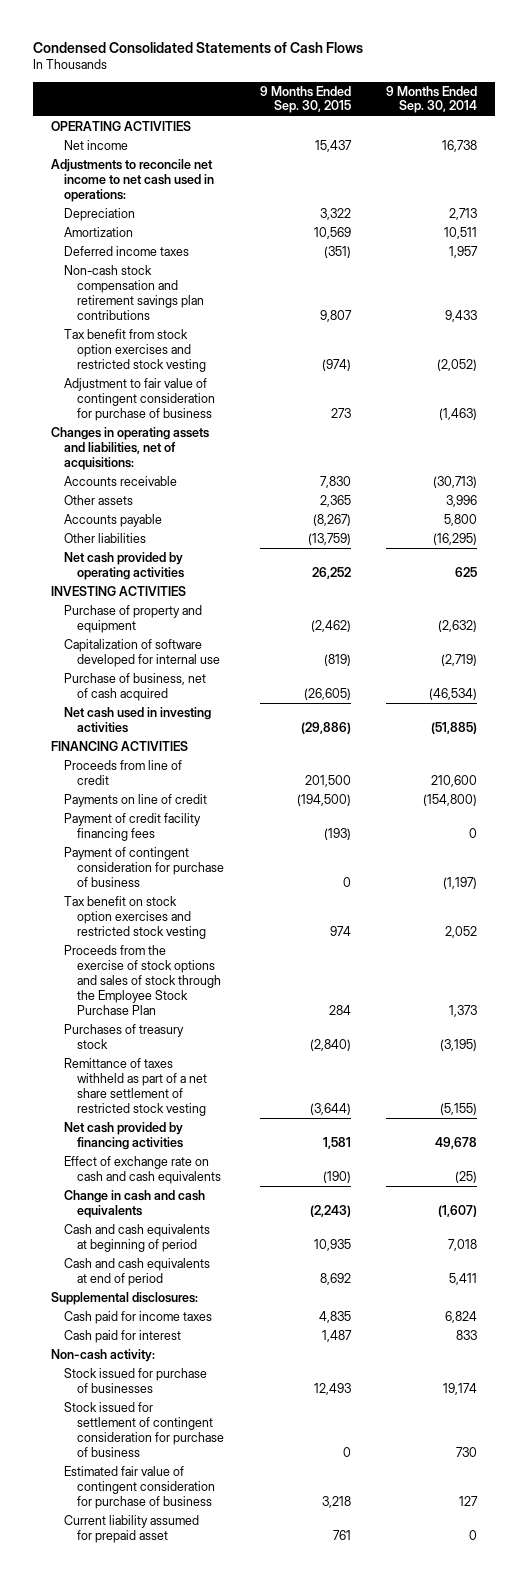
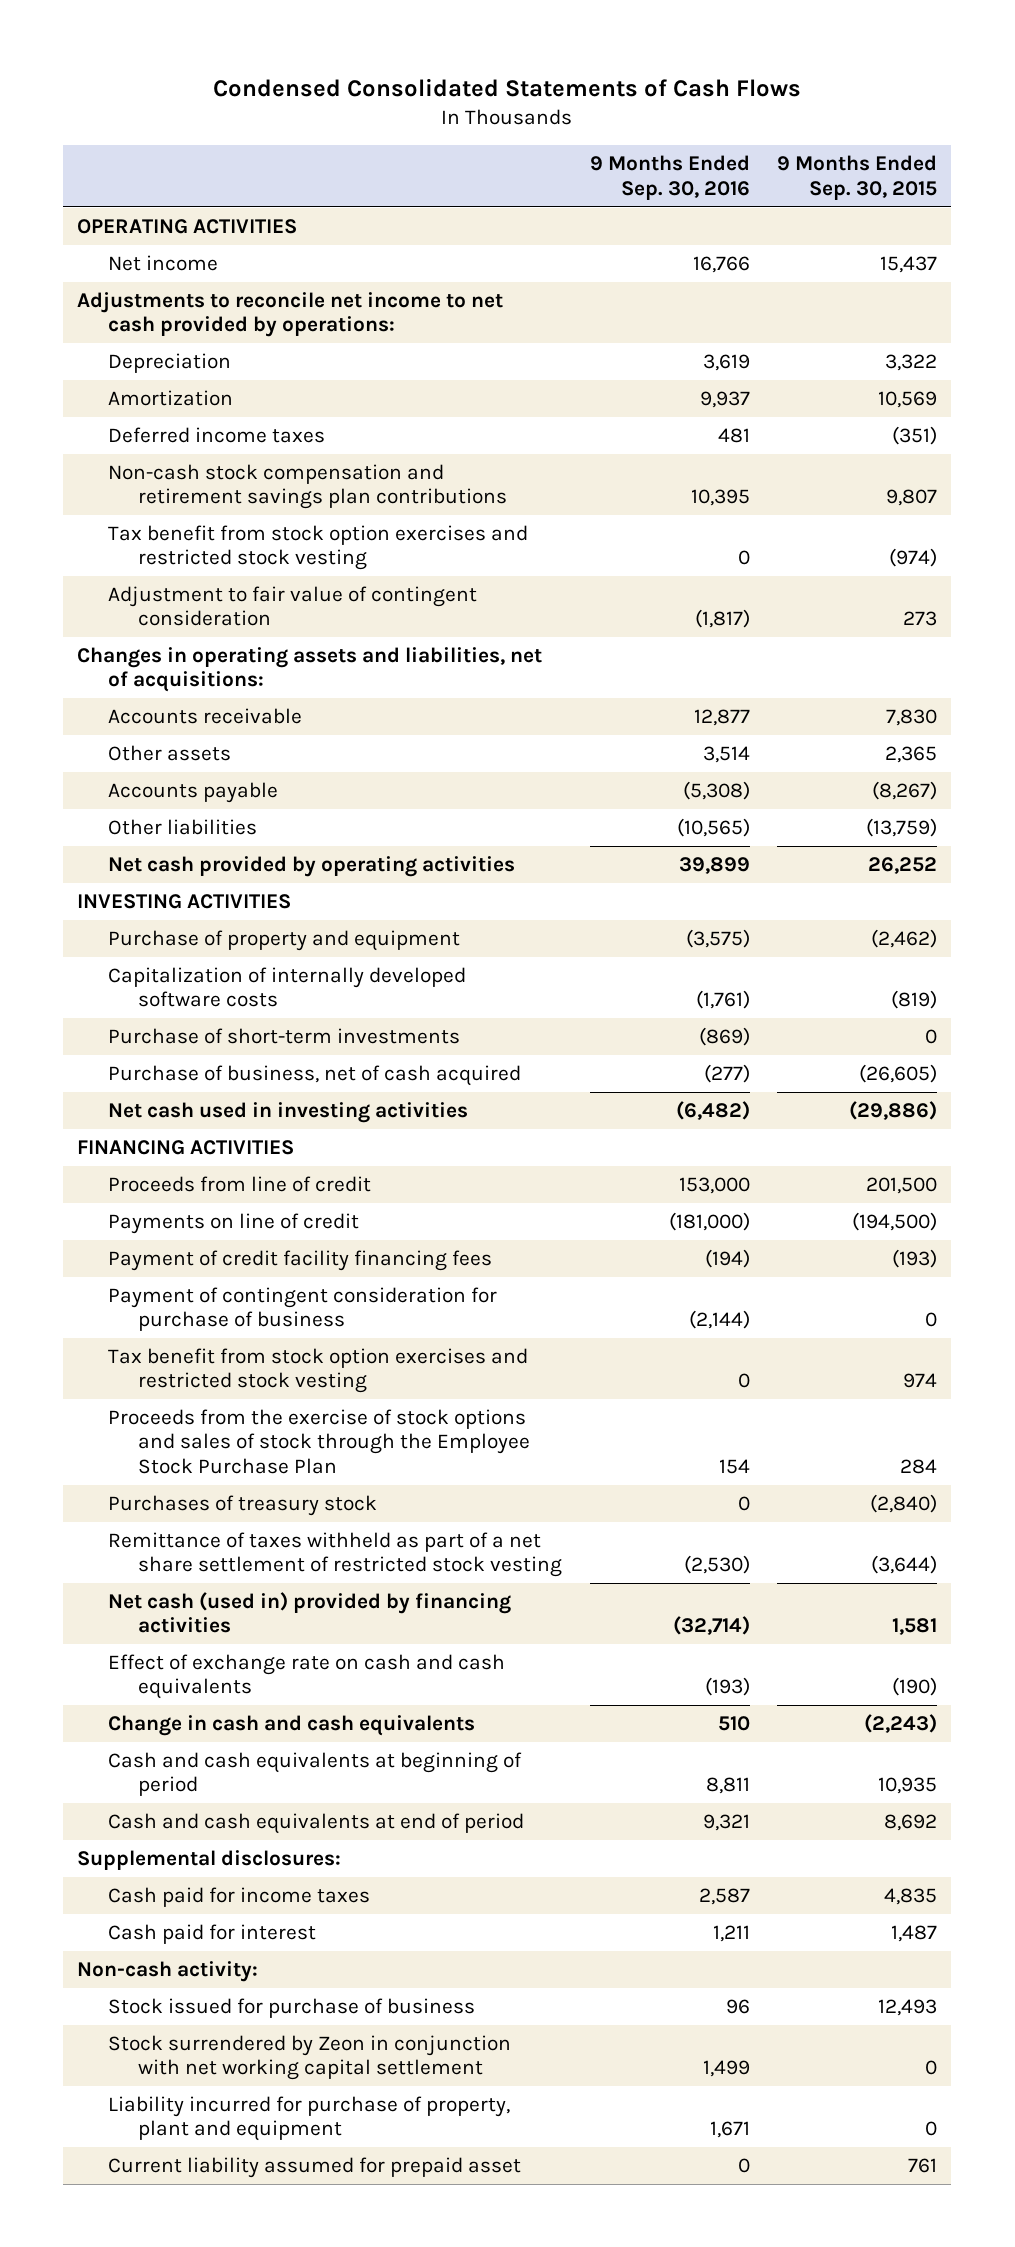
- | 9 Months Ended Sep. 30, 2015 | 9 Months Ended Sep. 30, 2014
+ | 9 Months Ended Sep. 30, 2016 | 9 Months Ended Sep. 30, 2015
- Adjustments to reconcile net income to net cash used in operations:
+ Adjustments to reconcile net income to net cash provided by operations:
- Adjustment to fair value of contingent consideration for purchase of business | 273 | (1,463)
+ Adjustment to fair value of contingent consideration | (1,817) | 273
- Capitalization of software developed for internal use | (819) | (2,719)
+ Capitalization of internally developed software costs | (1,761) | (819)
+ Purchase of short-term investments | (869) | 0
- Tax benefit on stock option exercises and restricted stock vesting | 974 | 2,052
+ Tax benefit from stock option exercises and restricted stock vesting | 0 | 974
- Net cash provided by financing activities | 1,581 | 49,678
+ Net cash (used in) provided by financing activities | (32,714) | 1,581
- Stock issued for purchase of businesses | 12,493 | 19,174
- Stock issued for settlement of contingent consideration for purchase of business | 0 | 730
- Estimated fair value of contingent consideration for purchase of business | 3,218 | 127
+ Stock issued for purchase of business | 96 | 12,493
+ Stock surrendered by Zeon in conjunction with net working capital settlement | 1,499 | 0
+ Liability incurred for purchase of property, plant and equipment | 1,671 | 0

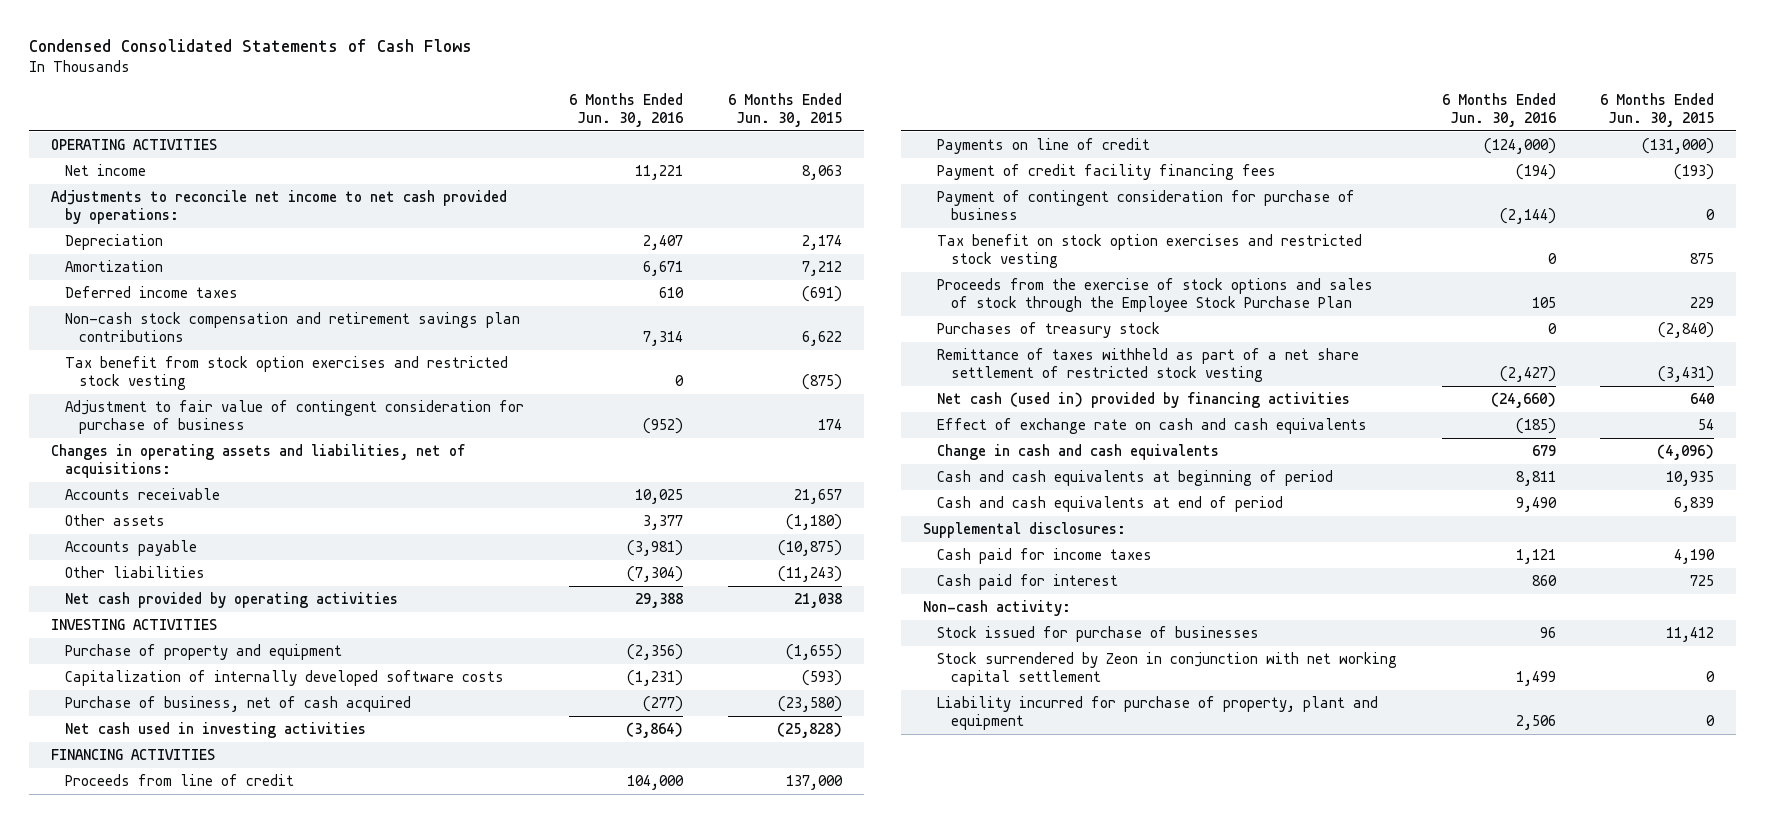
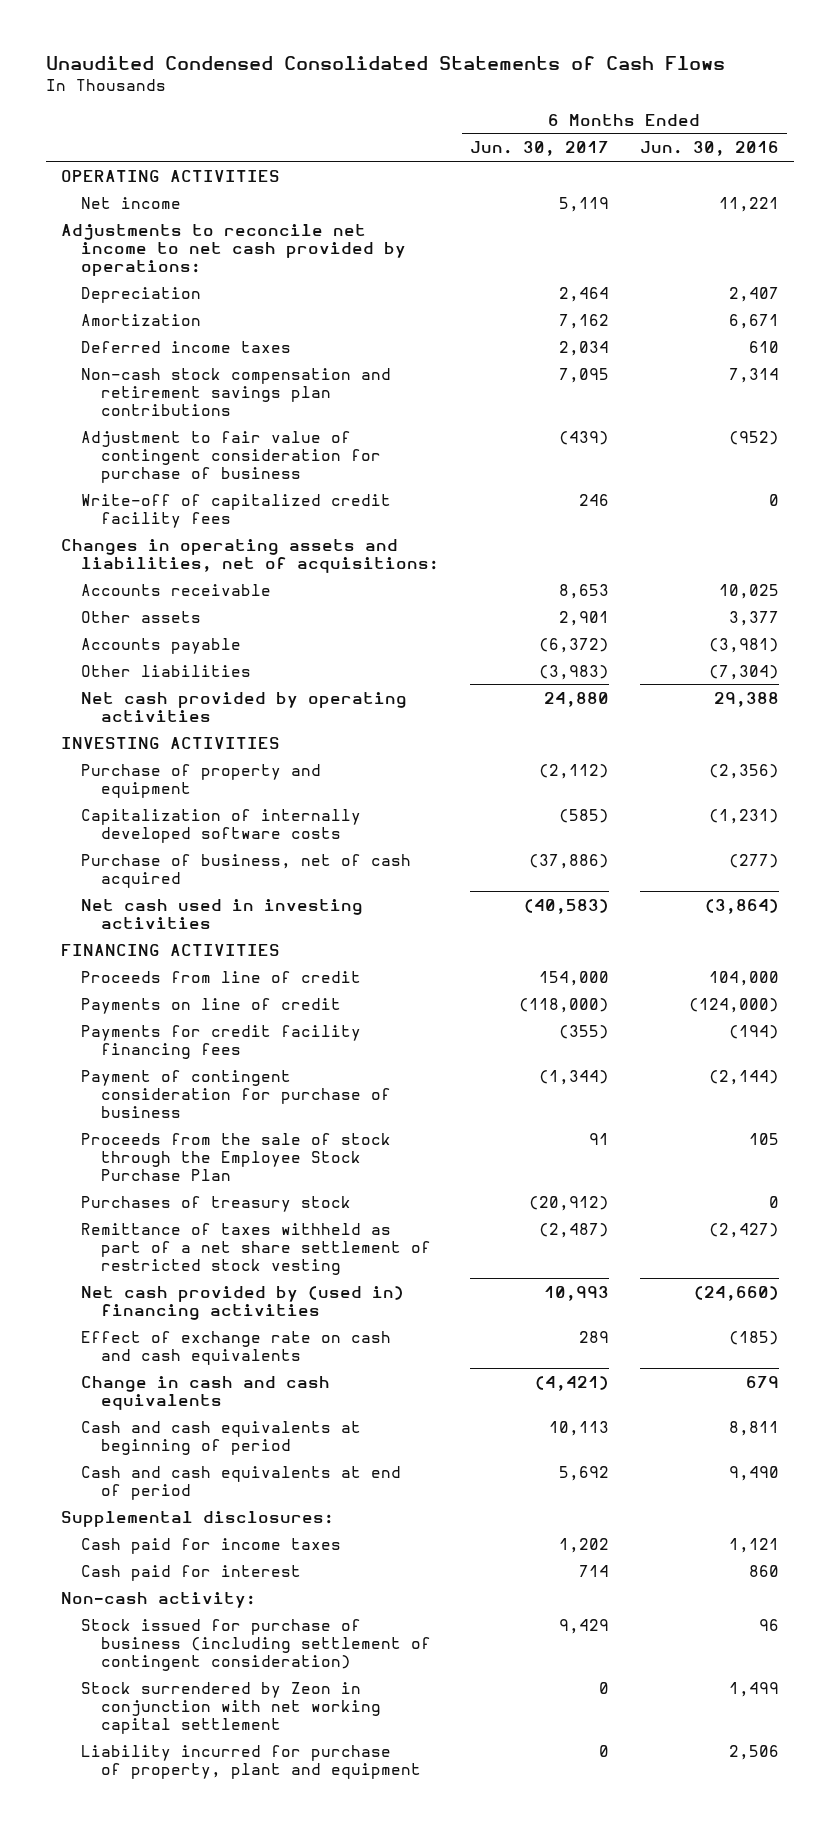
- Condensed Consolidated Statements of Cash Flows
+ Unaudited Condensed Consolidated Statements of Cash Flows
- | 6 Months Ended Jun. 30, 2016 | 6 Months Ended Jun. 30, 2015
+ | 6 Months Ended Jun. 30, 2017 | 6 Months Ended Jun. 30, 2016
- Tax benefit from stock option exercises and restricted stock vesting | 0 | (875)
+ Write-off of capitalized credit facility fees | 246 | 0
- Payment of credit facility financing fees | (194) | (193)
+ Payments for credit facility financing fees | (355) | (194)
- Tax benefit on stock option exercises and restricted stock vesting | 0 | 875
- Proceeds from the exercise of stock options and sales of stock through the Employee Stock Purchase Plan | 105 | 229
+ Proceeds from the sale of stock through the Employee Stock Purchase Plan | 91 | 105
- Net cash (used in) provided by financing activities | (24,660) | 640
+ Net cash provided by (used in) financing activities | 10,993 | (24,660)
- Stock issued for purchase of businesses | 96 | 11,412
+ Stock issued for purchase of business (including settlement of contingent consideration) | 9,429 | 96

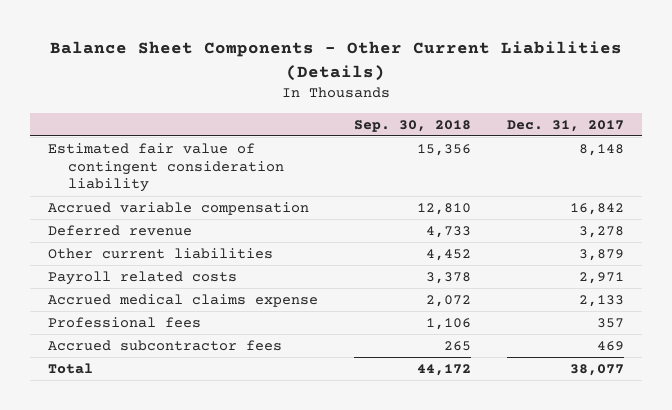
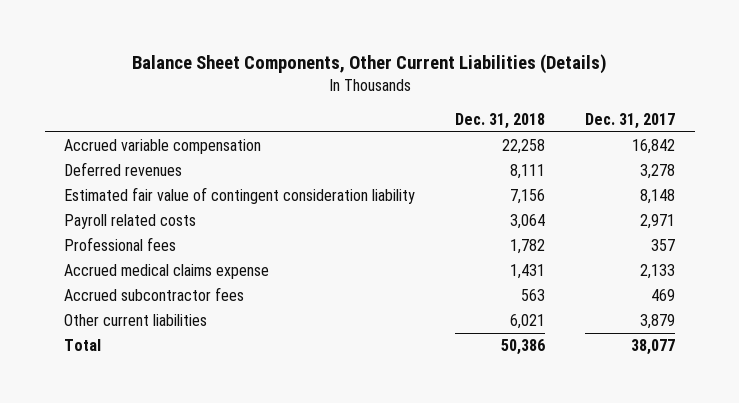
- Balance Sheet Components - Other Current Liabilities (Details)
+ Balance Sheet Components, Other Current Liabilities (Details)
- | Sep. 30, 2018 | Dec. 31, 2017
+ | Dec. 31, 2018 | Dec. 31, 2017
- Deferred revenue | 4,733 | 3,278
+ Deferred revenues | 8,111 | 3,278
moved down: Estimated fair value of contingent consideration liability | 7,156 | 8,148
moved down: Accrued medical claims expense | 1,431 | 2,133
moved down: Other current liabilities | 6,021 | 3,879

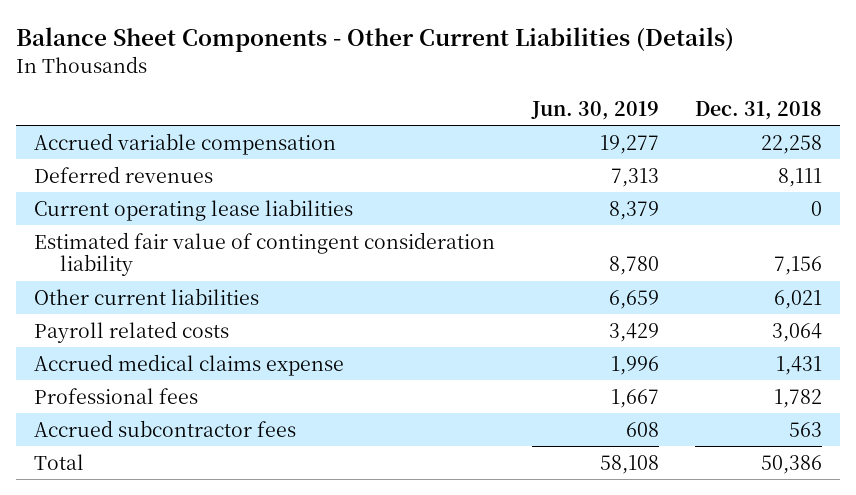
- Balance Sheet Components, Other Current Liabilities (Details)
+ Balance Sheet Components - Other Current Liabilities (Details)
- | Dec. 31, 2018 | Dec. 31, 2017
+ | Jun. 30, 2019 | Dec. 31, 2018
+ Current operating lease liabilities | 8,379 | 0
moved up: Other current liabilities | 6,659 | 6,021
moved down: Professional fees | 1,667 | 1,782

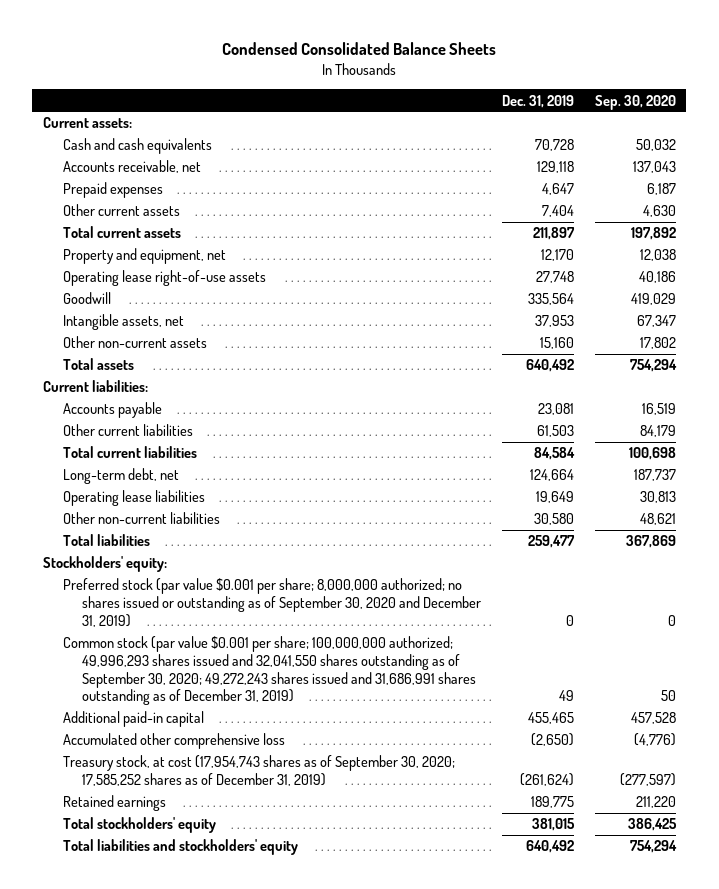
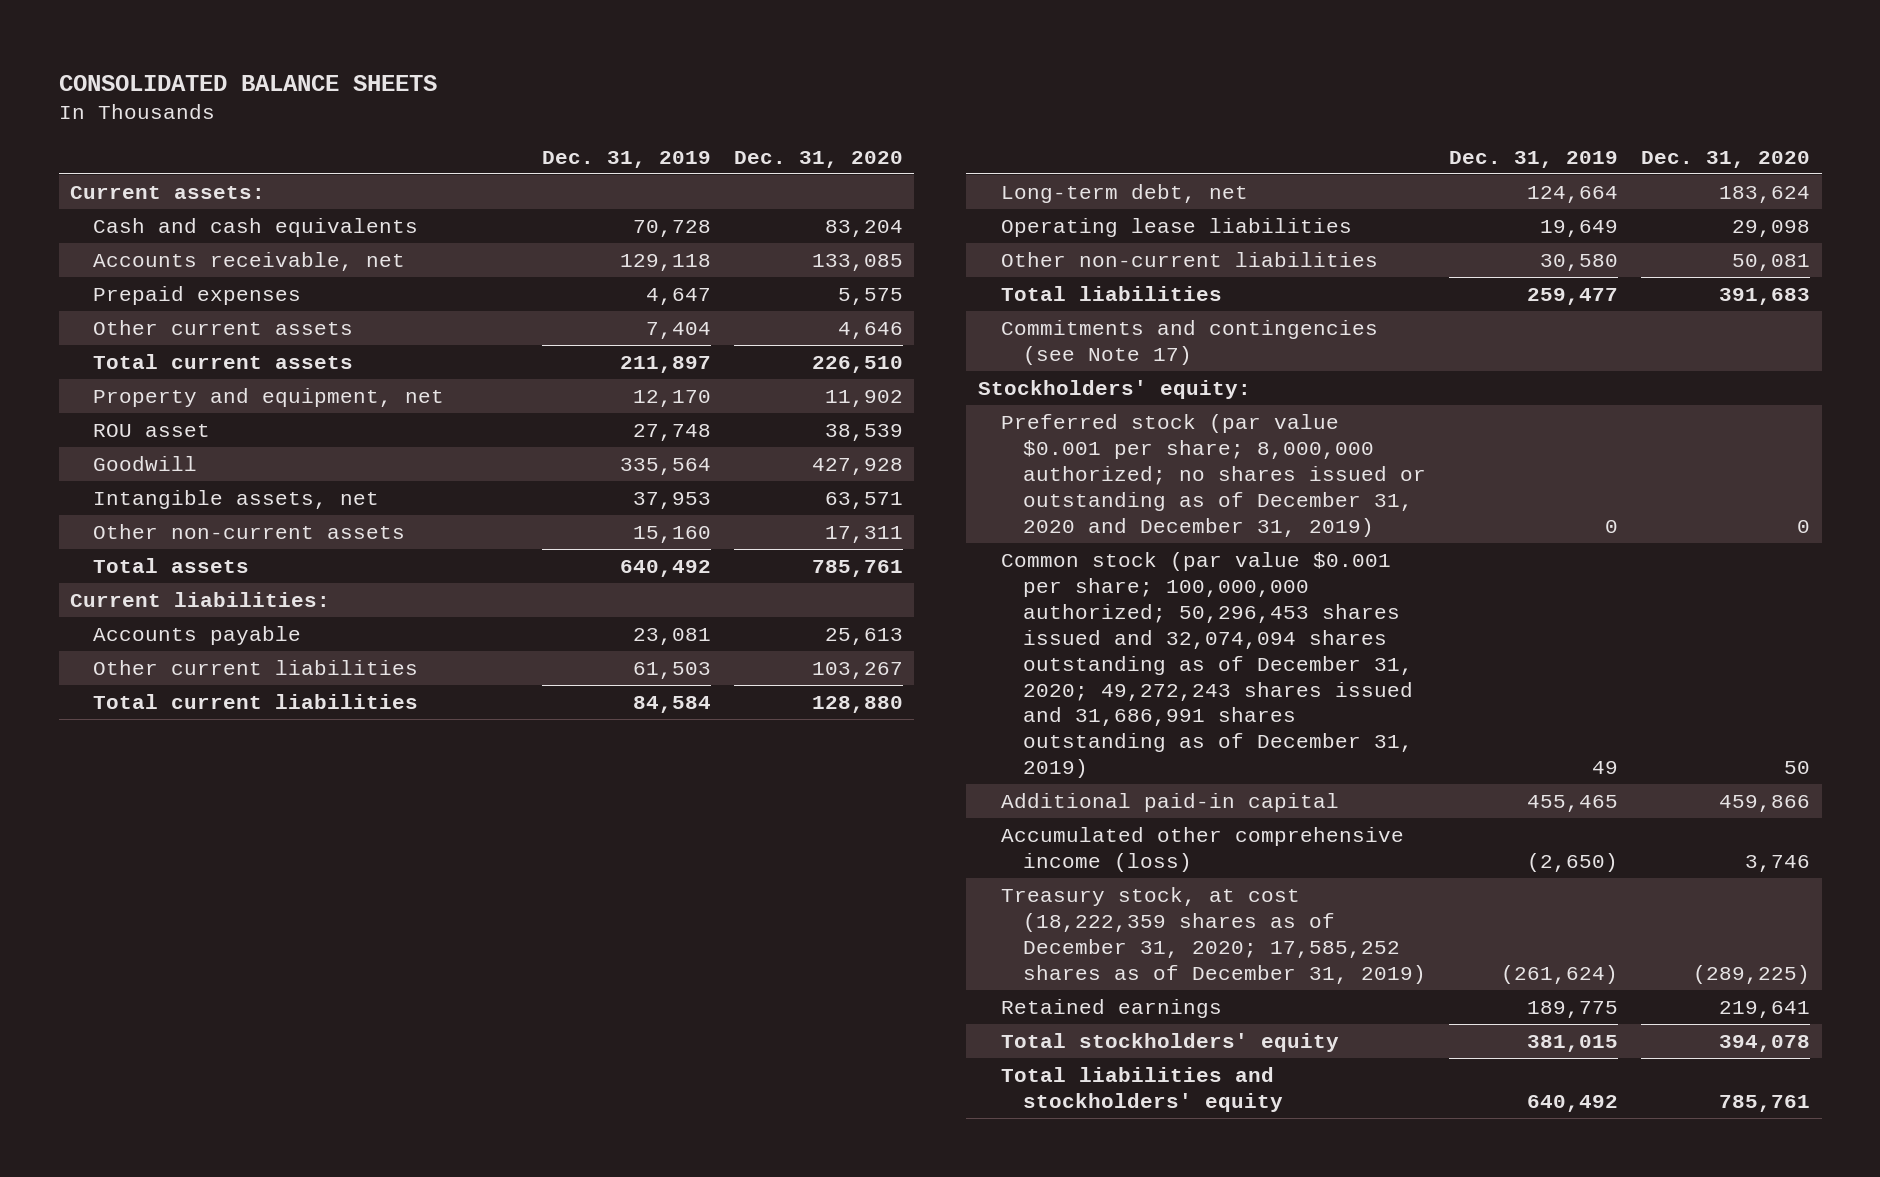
- Condensed Consolidated Balance Sheets
+ CONSOLIDATED BALANCE SHEETS
- | Dec. 31, 2019 | Sep. 30, 2020
+ | Dec. 31, 2019 | Dec. 31, 2020
- Operating lease right-of-use assets | 27,748 | 40,186
+ ROU asset | 27,748 | 38,539
+ Commitments and contingencies (see Note 17)
- Preferred stock (par value $0.001 per share; 8,000,000 authorized; no shares issued or outstanding as of September 30, 2020 and December 31, 2019) | 0 | 0
- Common stock (par value $0.001 per share; 100,000,000 authorized; 49,996,293 shares issued and 32,041,550 shares outstanding as of September 30, 2020; 49,272,243 shares issued and 31,686,991 shares outstanding as of December 31, 2019) | 49 | 50
+ Preferred stock (par value $0.001 per share; 8,000,000 authorized; no shares issued or outstanding as of December 31, 2020 and December 31, 2019) | 0 | 0
+ Common stock (par value $0.001 per share; 100,000,000 authorized; 50,296,453 shares issued and 32,074,094 shares outstanding as of December 31, 2020; 49,272,243 shares issued and 31,686,991 shares outstanding as of December 31, 2019) | 49 | 50
- Accumulated other comprehensive loss | (2,650) | (4,776)
- Treasury stock, at cost (17,954,743 shares as of September 30, 2020; 17,585,252 shares as of December 31, 2019) | (261,624) | (277,597)
+ Accumulated other comprehensive income (loss) | (2,650) | 3,746
+ Treasury stock, at cost (18,222,359 shares as of December 31, 2020; 17,585,252 shares as of December 31, 2019) | (261,624) | (289,225)

